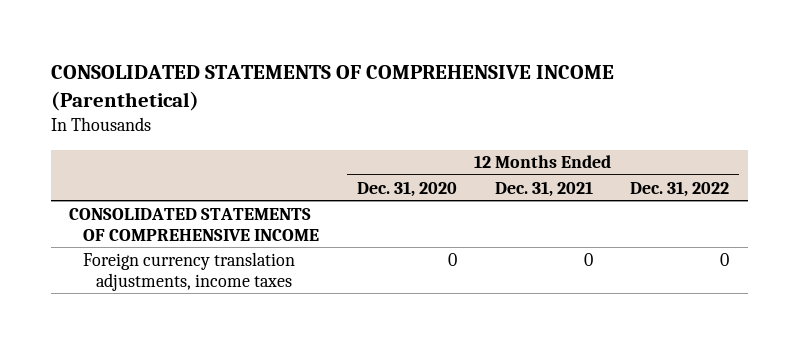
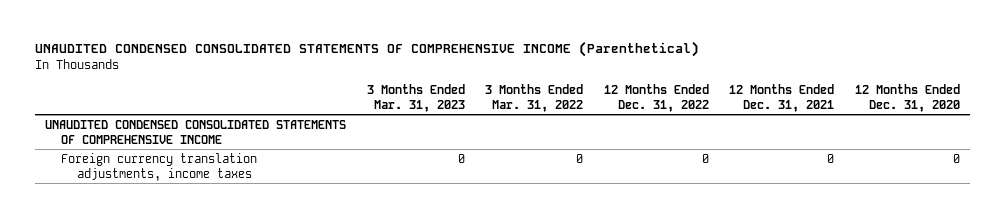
- CONSOLIDATED STATEMENTS OF COMPREHENSIVE INCOME (Parenthetical)
+ UNAUDITED CONDENSED CONSOLIDATED STATEMENTS OF COMPREHENSIVE INCOME (Parenthetical)
- | 12 Months Ended Dec. 31, 2020 | 12 Months Ended Dec. 31, 2021 | 12 Months Ended Dec. 31, 2022
+ | 3 Months Ended Mar. 31, 2023 | 3 Months Ended Mar. 31, 2022 | 12 Months Ended Dec. 31, 2022 | 12 Months Ended Dec. 31, 2021 | 12 Months Ended Dec. 31, 2020
- CONSOLIDATED STATEMENTS OF COMPREHENSIVE INCOME
+ UNAUDITED CONDENSED CONSOLIDATED STATEMENTS OF COMPREHENSIVE INCOME

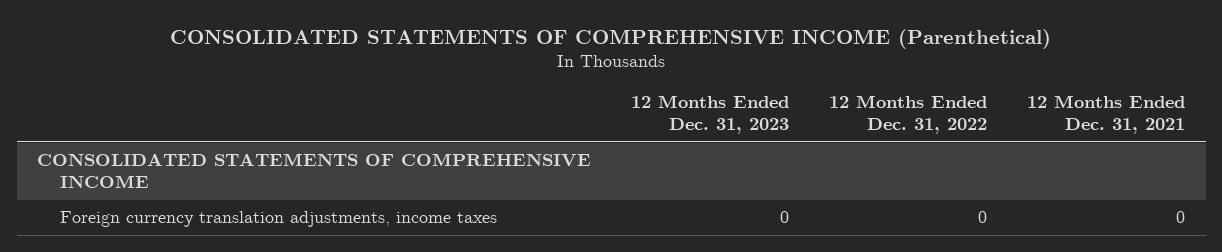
- UNAUDITED CONDENSED CONSOLIDATED STATEMENTS OF COMPREHENSIVE INCOME (Parenthetical)
+ CONSOLIDATED STATEMENTS OF COMPREHENSIVE INCOME (Parenthetical)
- | 3 Months Ended Mar. 31, 2023 | 3 Months Ended Mar. 31, 2022 | 12 Months Ended Dec. 31, 2022 | 12 Months Ended Dec. 31, 2021 | 12 Months Ended Dec. 31, 2020
+ | 12 Months Ended Dec. 31, 2023 | 12 Months Ended Dec. 31, 2022 | 12 Months Ended Dec. 31, 2021
- UNAUDITED CONDENSED CONSOLIDATED STATEMENTS OF COMPREHENSIVE INCOME
+ CONSOLIDATED STATEMENTS OF COMPREHENSIVE INCOME

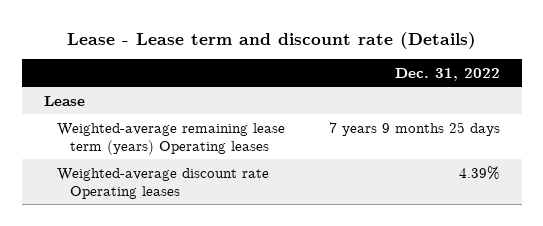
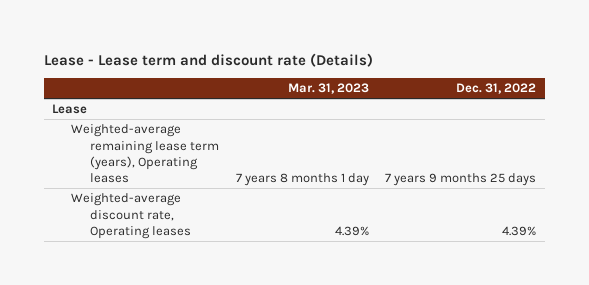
- | Dec. 31, 2022
+ | Mar. 31, 2023 | Dec. 31, 2022
- Weighted-average remaining lease term (years) Operating leases | 7 years 9 months 25 days
- Weighted-average discount rate Operating leases | 4.39%
+ Weighted-average remaining lease term (years), Operating leases | 7 years 8 months 1 day | 7 years 9 months 25 days
+ Weighted-average discount rate, Operating leases | 4.39% | 4.39%

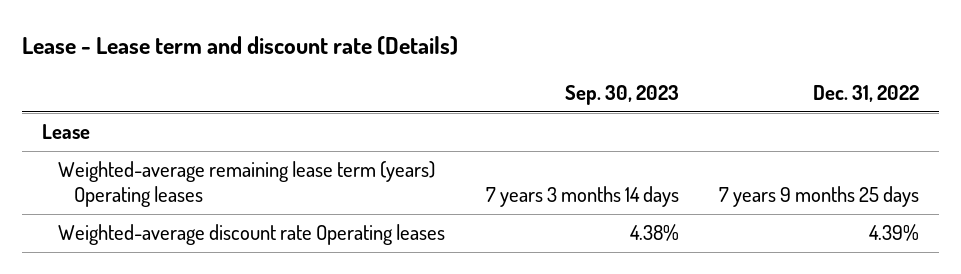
- | Mar. 31, 2023 | Dec. 31, 2022
+ | Sep. 30, 2023 | Dec. 31, 2022
- Weighted-average remaining lease term (years), Operating leases | 7 years 8 months 1 day | 7 years 9 months 25 days
- Weighted-average discount rate, Operating leases | 4.39% | 4.39%
+ Weighted-average remaining lease term (years) Operating leases | 7 years 3 months 14 days | 7 years 9 months 25 days
+ Weighted-average discount rate Operating leases | 4.38% | 4.39%

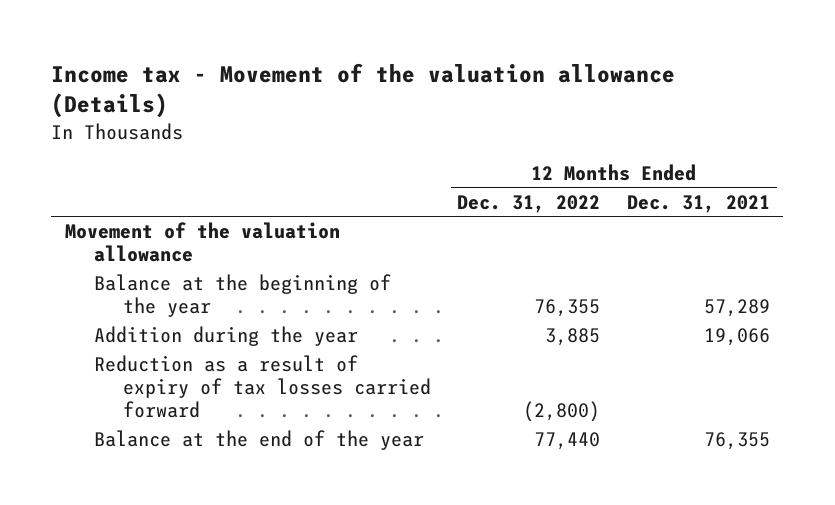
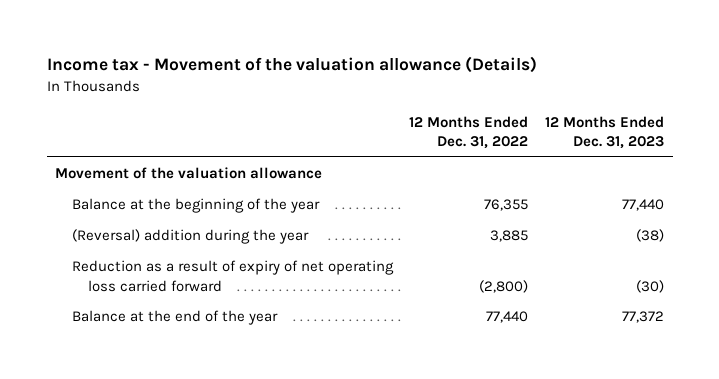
- | 12 Months Ended Dec. 31, 2022 | 12 Months Ended Dec. 31, 2021
+ | 12 Months Ended Dec. 31, 2022 | 12 Months Ended Dec. 31, 2023
- Addition during the year | 3,885 | 19,066
- Reduction as a result of expiry of tax losses carried forward | (2,800) |
+ (Reversal) addition during the year | 3,885 | (38)
+ Reduction as a result of expiry of net operating loss carried forward | (2,800) | (30)

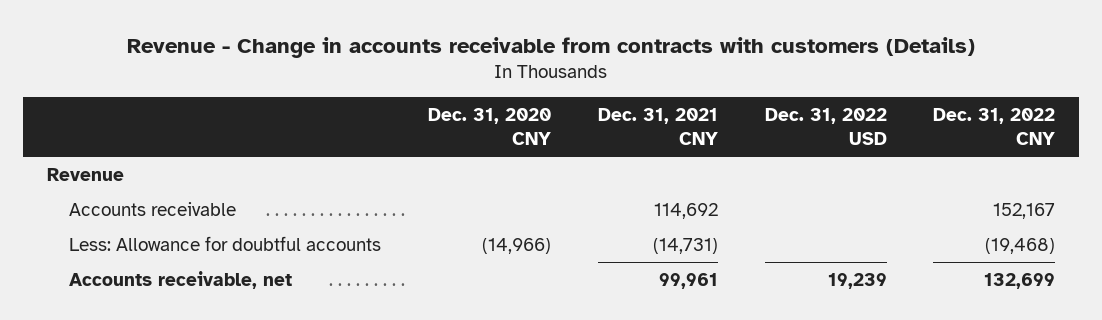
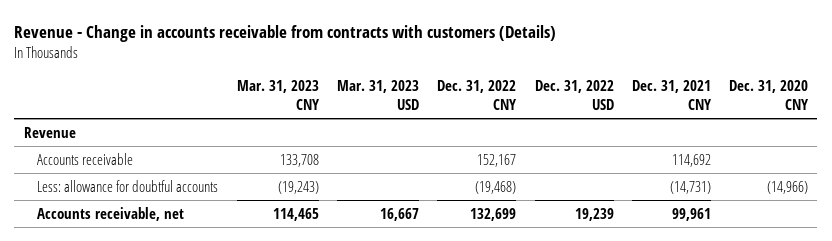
- | Dec. 31, 2020 CNY | Dec. 31, 2021 CNY | Dec. 31, 2022 USD | Dec. 31, 2022 CNY
+ | Mar. 31, 2023 CNY | Mar. 31, 2023 USD | Dec. 31, 2022 CNY | Dec. 31, 2022 USD | Dec. 31, 2021 CNY | Dec. 31, 2020 CNY
- Less: Allowance for doubtful accounts | (14,966) | (14,731) | | (19,468)
+ Less: allowance for doubtful accounts | (19,243) | | (19,468) | | (14,731) | (14,966)

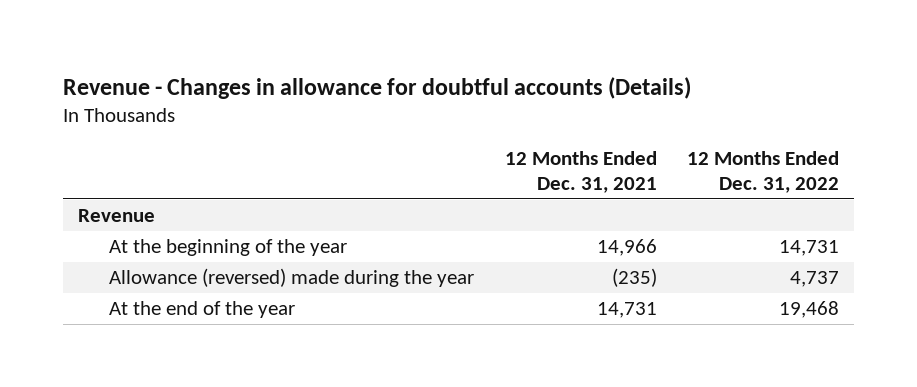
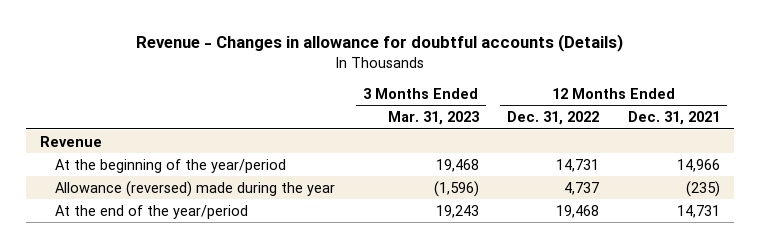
- | 12 Months Ended Dec. 31, 2021 | 12 Months Ended Dec. 31, 2022
+ | 3 Months Ended Mar. 31, 2023 | 12 Months Ended Dec. 31, 2022 | 12 Months Ended Dec. 31, 2021
- At the beginning of the year | 14,966 | 14,731
+ At the beginning of the year/period | 19,468 | 14,731 | 14,966
- At the end of the year | 14,731 | 19,468
+ At the end of the year/period | 19,243 | 19,468 | 14,731

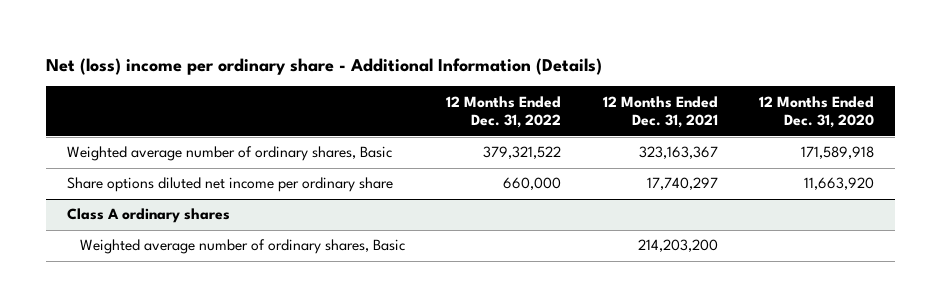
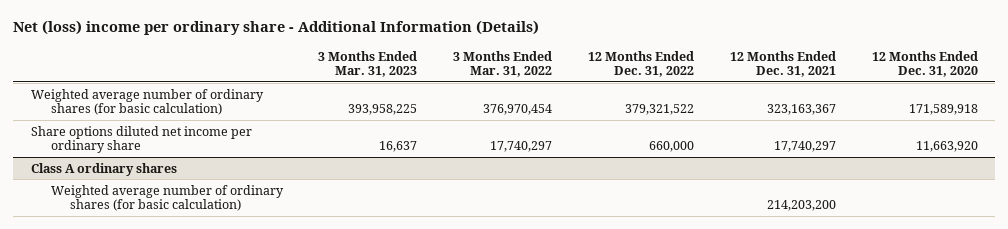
- | 12 Months Ended Dec. 31, 2022 | 12 Months Ended Dec. 31, 2021 | 12 Months Ended Dec. 31, 2020
+ | 3 Months Ended Mar. 31, 2023 | 3 Months Ended Mar. 31, 2022 | 12 Months Ended Dec. 31, 2022 | 12 Months Ended Dec. 31, 2021 | 12 Months Ended Dec. 31, 2020
- Weighted average number of ordinary shares, Basic | 379,321,522 | 323,163,367 | 171,589,918
+ Weighted average number of ordinary shares (for basic calculation) | 393,958,225 | 376,970,454 | 379,321,522 | 323,163,367 | 171,589,918
@ Class A ordinary shares
- Weighted average number of ordinary shares, Basic | | 214,203,200 |
+ Weighted average number of ordinary shares (for basic calculation) | | | | 214,203,200 |

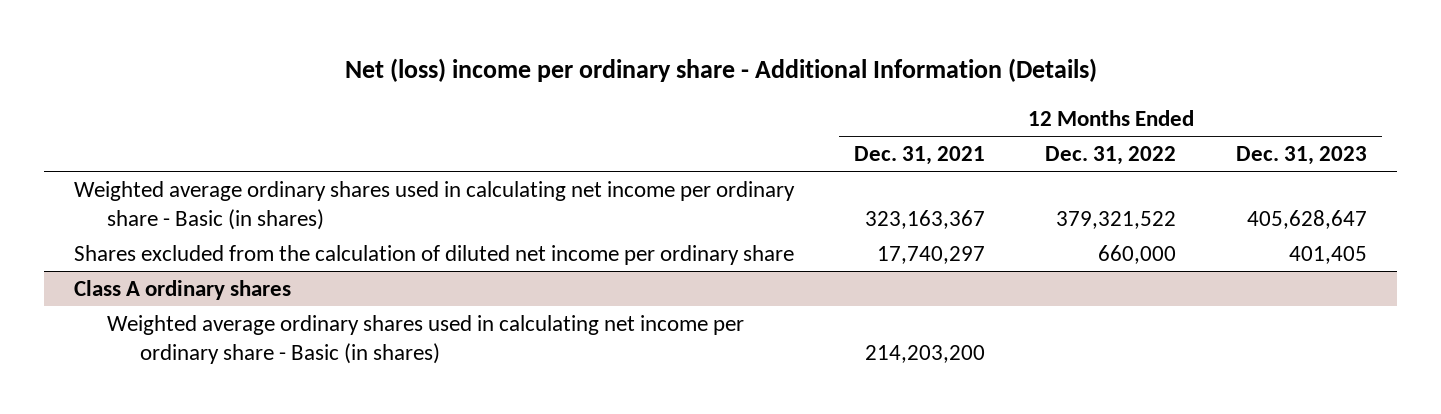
- | 3 Months Ended Mar. 31, 2023 | 3 Months Ended Mar. 31, 2022 | 12 Months Ended Dec. 31, 2022 | 12 Months Ended Dec. 31, 2021 | 12 Months Ended Dec. 31, 2020
+ | 12 Months Ended Dec. 31, 2021 | 12 Months Ended Dec. 31, 2022 | 12 Months Ended Dec. 31, 2023
- Weighted average number of ordinary shares (for basic calculation) | 393,958,225 | 376,970,454 | 379,321,522 | 323,163,367 | 171,589,918
- Share options diluted net income per ordinary share | 16,637 | 17,740,297 | 660,000 | 17,740,297 | 11,663,920
+ Weighted average ordinary shares used in calculating net income per ordinary share - Basic (in shares) | 323,163,367 | 379,321,522 | 405,628,647
+ Shares excluded from the calculation of diluted net income per ordinary share | 17,740,297 | 660,000 | 401,405
@ Class A ordinary shares
- Weighted average number of ordinary shares (for basic calculation) | | | | 214,203,200 |
+ Weighted average ordinary shares used in calculating net income per ordinary share - Basic (in shares) | 214,203,200 | |

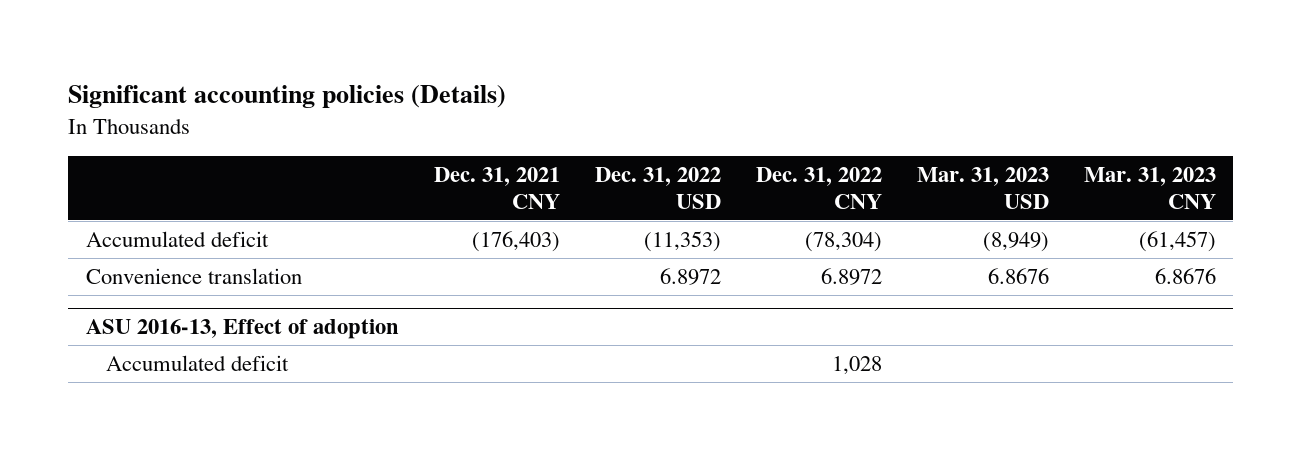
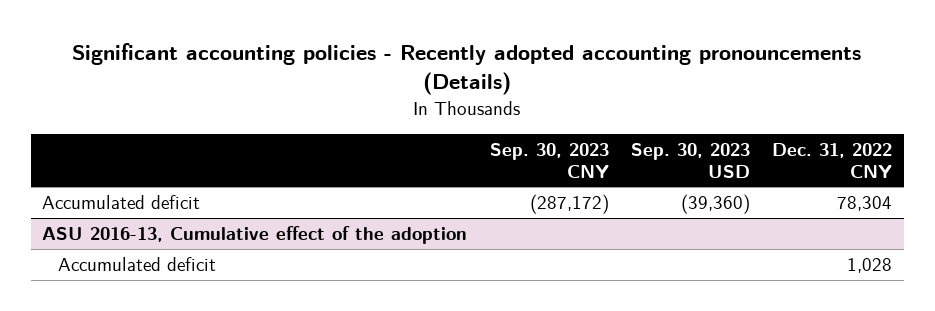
- Significant accounting policies (Details)
+ Significant accounting policies - Recently adopted accounting pronouncements (Details)
- | Dec. 31, 2021 CNY | Dec. 31, 2022 USD | Dec. 31, 2022 CNY | Mar. 31, 2023 USD | Mar. 31, 2023 CNY
+ | Sep. 30, 2023 CNY | Sep. 30, 2023 USD | Dec. 31, 2022 CNY
- Accumulated deficit | (176,403) | (11,353) | (78,304) | (8,949) | (61,457)
- Convenience translation | | 6.8972 | 6.8972 | 6.8676 | 6.8676
- ASU 2016-13, Effect of adoption
+ Accumulated deficit | (287,172) | (39,360) | 78,304
+ ASU 2016-13, Cumulative effect of the adoption

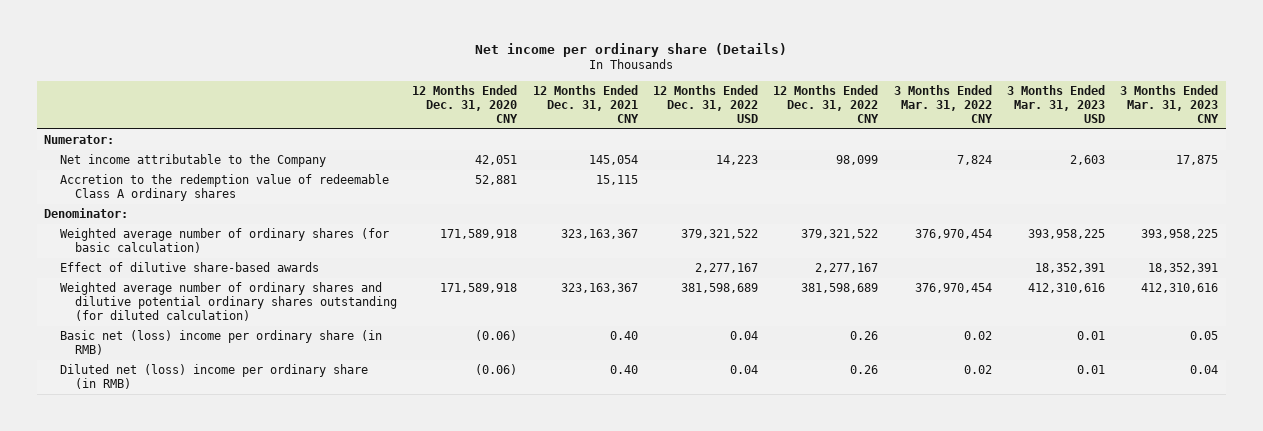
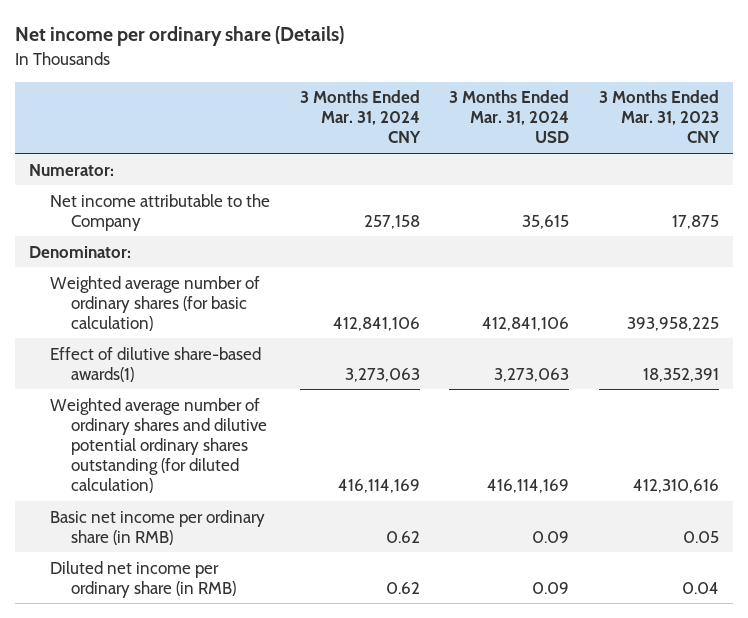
- | 12 Months Ended Dec. 31, 2020 CNY | 12 Months Ended Dec. 31, 2021 CNY | 12 Months Ended Dec. 31, 2022 USD | 12 Months Ended Dec. 31, 2022 CNY | 3 Months Ended Mar. 31, 2022 CNY | 3 Months Ended Mar. 31, 2023 USD | 3 Months Ended Mar. 31, 2023 CNY
+ | 3 Months Ended Mar. 31, 2024 CNY | 3 Months Ended Mar. 31, 2024 USD | 3 Months Ended Mar. 31, 2023 CNY
- Accretion to the redemption value of redeemable Class A ordinary shares | 52,881 | 15,115 | | | | |
- Effect of dilutive share-based awards | | | 2,277,167 | 2,277,167 | | 18,352,391 | 18,352,391
+ Effect of dilutive share-based awards(1) | 3,273,063 | 3,273,063 | 18,352,391
- Basic net (loss) income per ordinary share (in RMB) | (0.06) | 0.40 | 0.04 | 0.26 | 0.02 | 0.01 | 0.05
- Diluted net (loss) income per ordinary share (in RMB) | (0.06) | 0.40 | 0.04 | 0.26 | 0.02 | 0.01 | 0.04
+ Basic net income per ordinary share (in RMB) | 0.62 | 0.09 | 0.05
+ Diluted net income per ordinary share (in RMB) | 0.62 | 0.09 | 0.04

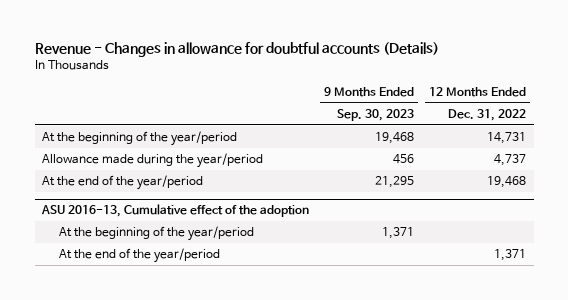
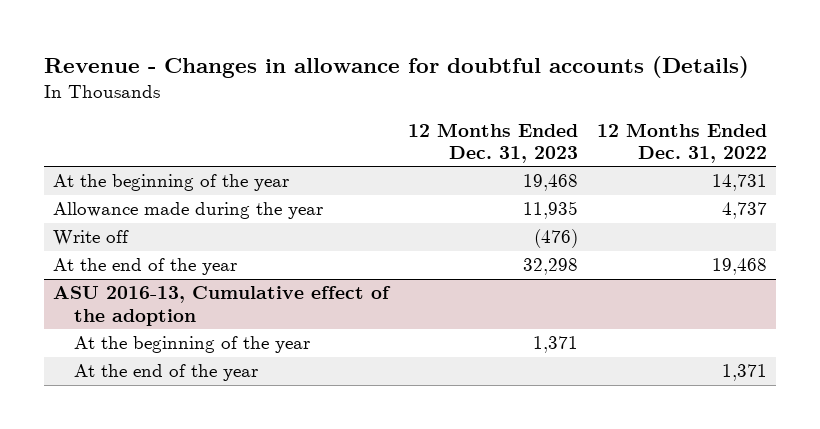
- | 9 Months Ended Sep. 30, 2023 | 12 Months Ended Dec. 31, 2022
+ | 12 Months Ended Dec. 31, 2023 | 12 Months Ended Dec. 31, 2022
- At the beginning of the year/period | 19,468 | 14,731
- Allowance made during the year/period | 456 | 4,737
- At the end of the year/period | 21,295 | 19,468
+ At the beginning of the year | 19,468 | 14,731
+ Allowance made during the year | 11,935 | 4,737
+ Write off | (476) |
+ At the end of the year | 32,298 | 19,468
@ ASU 2016-13, Cumulative effect of the adoption
- At the beginning of the year/period | 1,371 |
- At the end of the year/period | | 1,371
+ At the beginning of the year | 1,371 |
+ At the end of the year | | 1,371

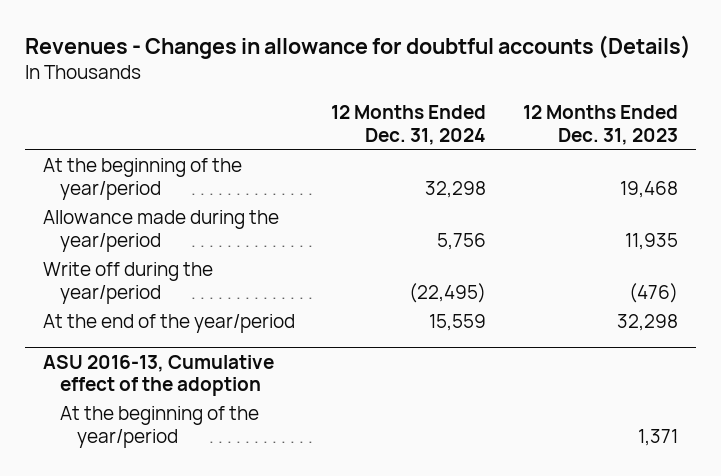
- Revenue - Changes in allowance for doubtful accounts (Details)
+ Revenues - Changes in allowance for doubtful accounts (Details)
- | 12 Months Ended Dec. 31, 2023 | 12 Months Ended Dec. 31, 2022
+ | 12 Months Ended Dec. 31, 2024 | 12 Months Ended Dec. 31, 2023
- At the beginning of the year | 19,468 | 14,731
- Allowance made during the year | 11,935 | 4,737
- Write off | (476) |
- At the end of the year | 32,298 | 19,468
+ At the beginning of the year/period | 32,298 | 19,468
+ Allowance made during the year/period | 5,756 | 11,935
+ Write off during the year/period | (22,495) | (476)
+ At the end of the year/period | 15,559 | 32,298
@ ASU 2016-13, Cumulative effect of the adoption
- At the beginning of the year | 1,371 |
- At the end of the year | | 1,371
+ At the beginning of the year/period | | 1,371

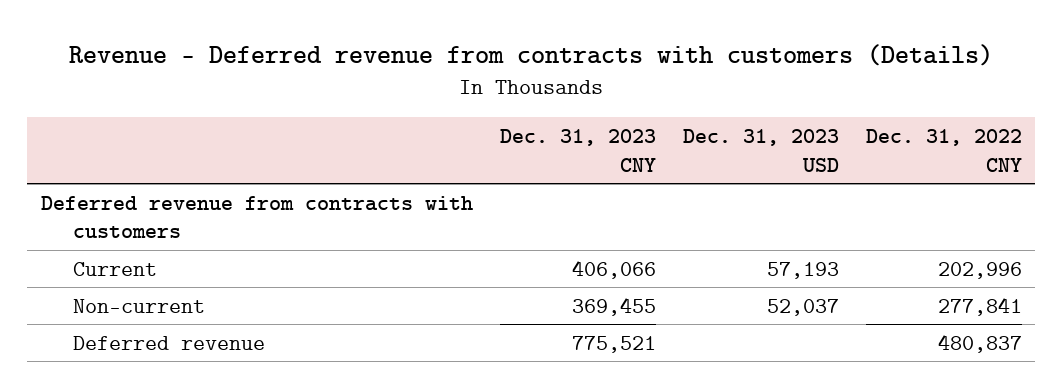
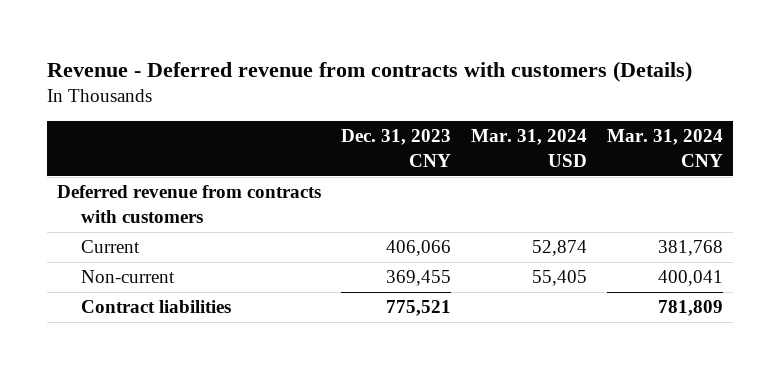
- | Dec. 31, 2023 CNY | Dec. 31, 2023 USD | Dec. 31, 2022 CNY
+ | Dec. 31, 2023 CNY | Mar. 31, 2024 USD | Mar. 31, 2024 CNY
- Deferred revenue | 775,521 | | 480,837
+ Contract liabilities | 775,521 | | 781,809

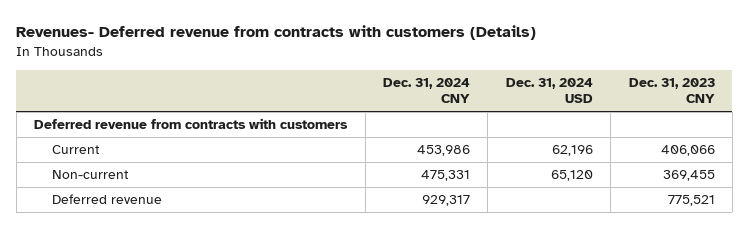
- Revenue - Deferred revenue from contracts with customers (Details)
+ Revenues- Deferred revenue from contracts with customers (Details)
- | Dec. 31, 2023 CNY | Mar. 31, 2024 USD | Mar. 31, 2024 CNY
+ | Dec. 31, 2024 CNY | Dec. 31, 2024 USD | Dec. 31, 2023 CNY
- Contract liabilities | 775,521 | | 781,809
+ Deferred revenue | 929,317 | | 775,521

